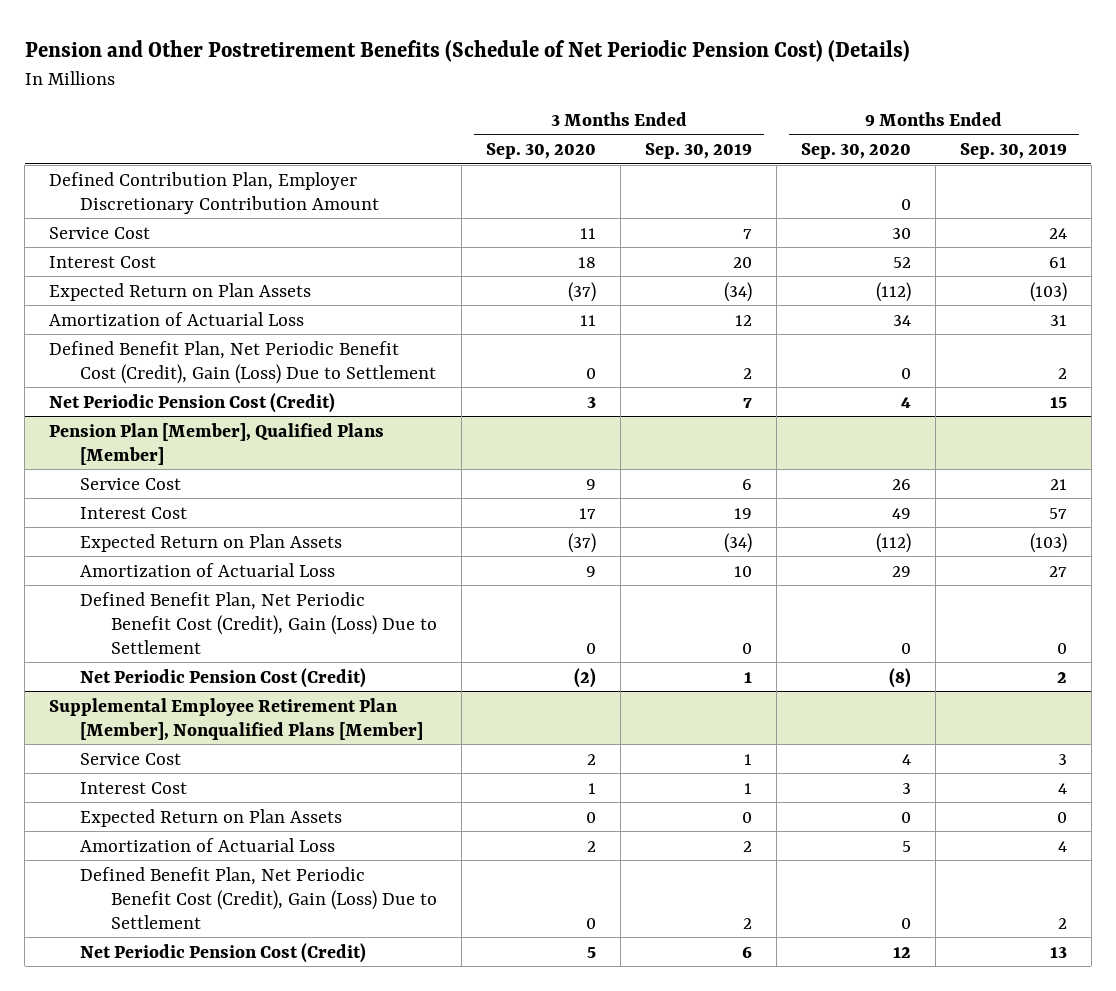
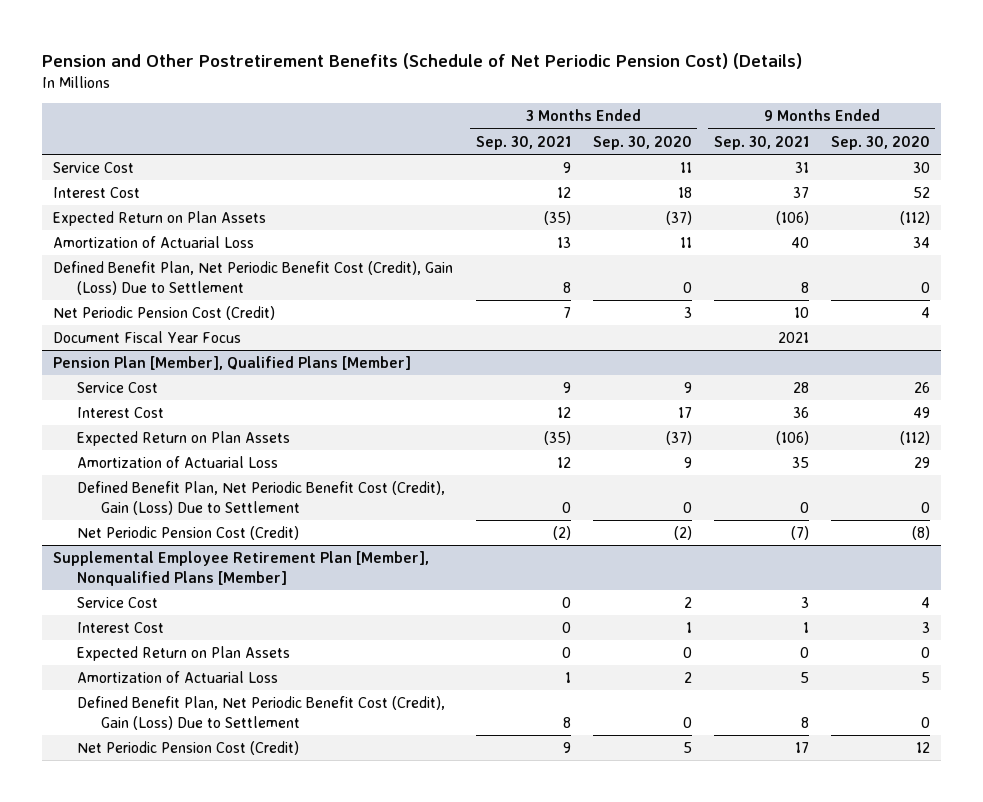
- | 3 Months Ended Sep. 30, 2020 | 3 Months Ended Sep. 30, 2019 | 9 Months Ended Sep. 30, 2020 | 9 Months Ended Sep. 30, 2019
+ | 3 Months Ended Sep. 30, 2021 | 3 Months Ended Sep. 30, 2020 | 9 Months Ended Sep. 30, 2021 | 9 Months Ended Sep. 30, 2020
- Defined Contribution Plan, Employer Discretionary Contribution Amount | | | 0 |
+ Document Fiscal Year Focus | | | 2021 |

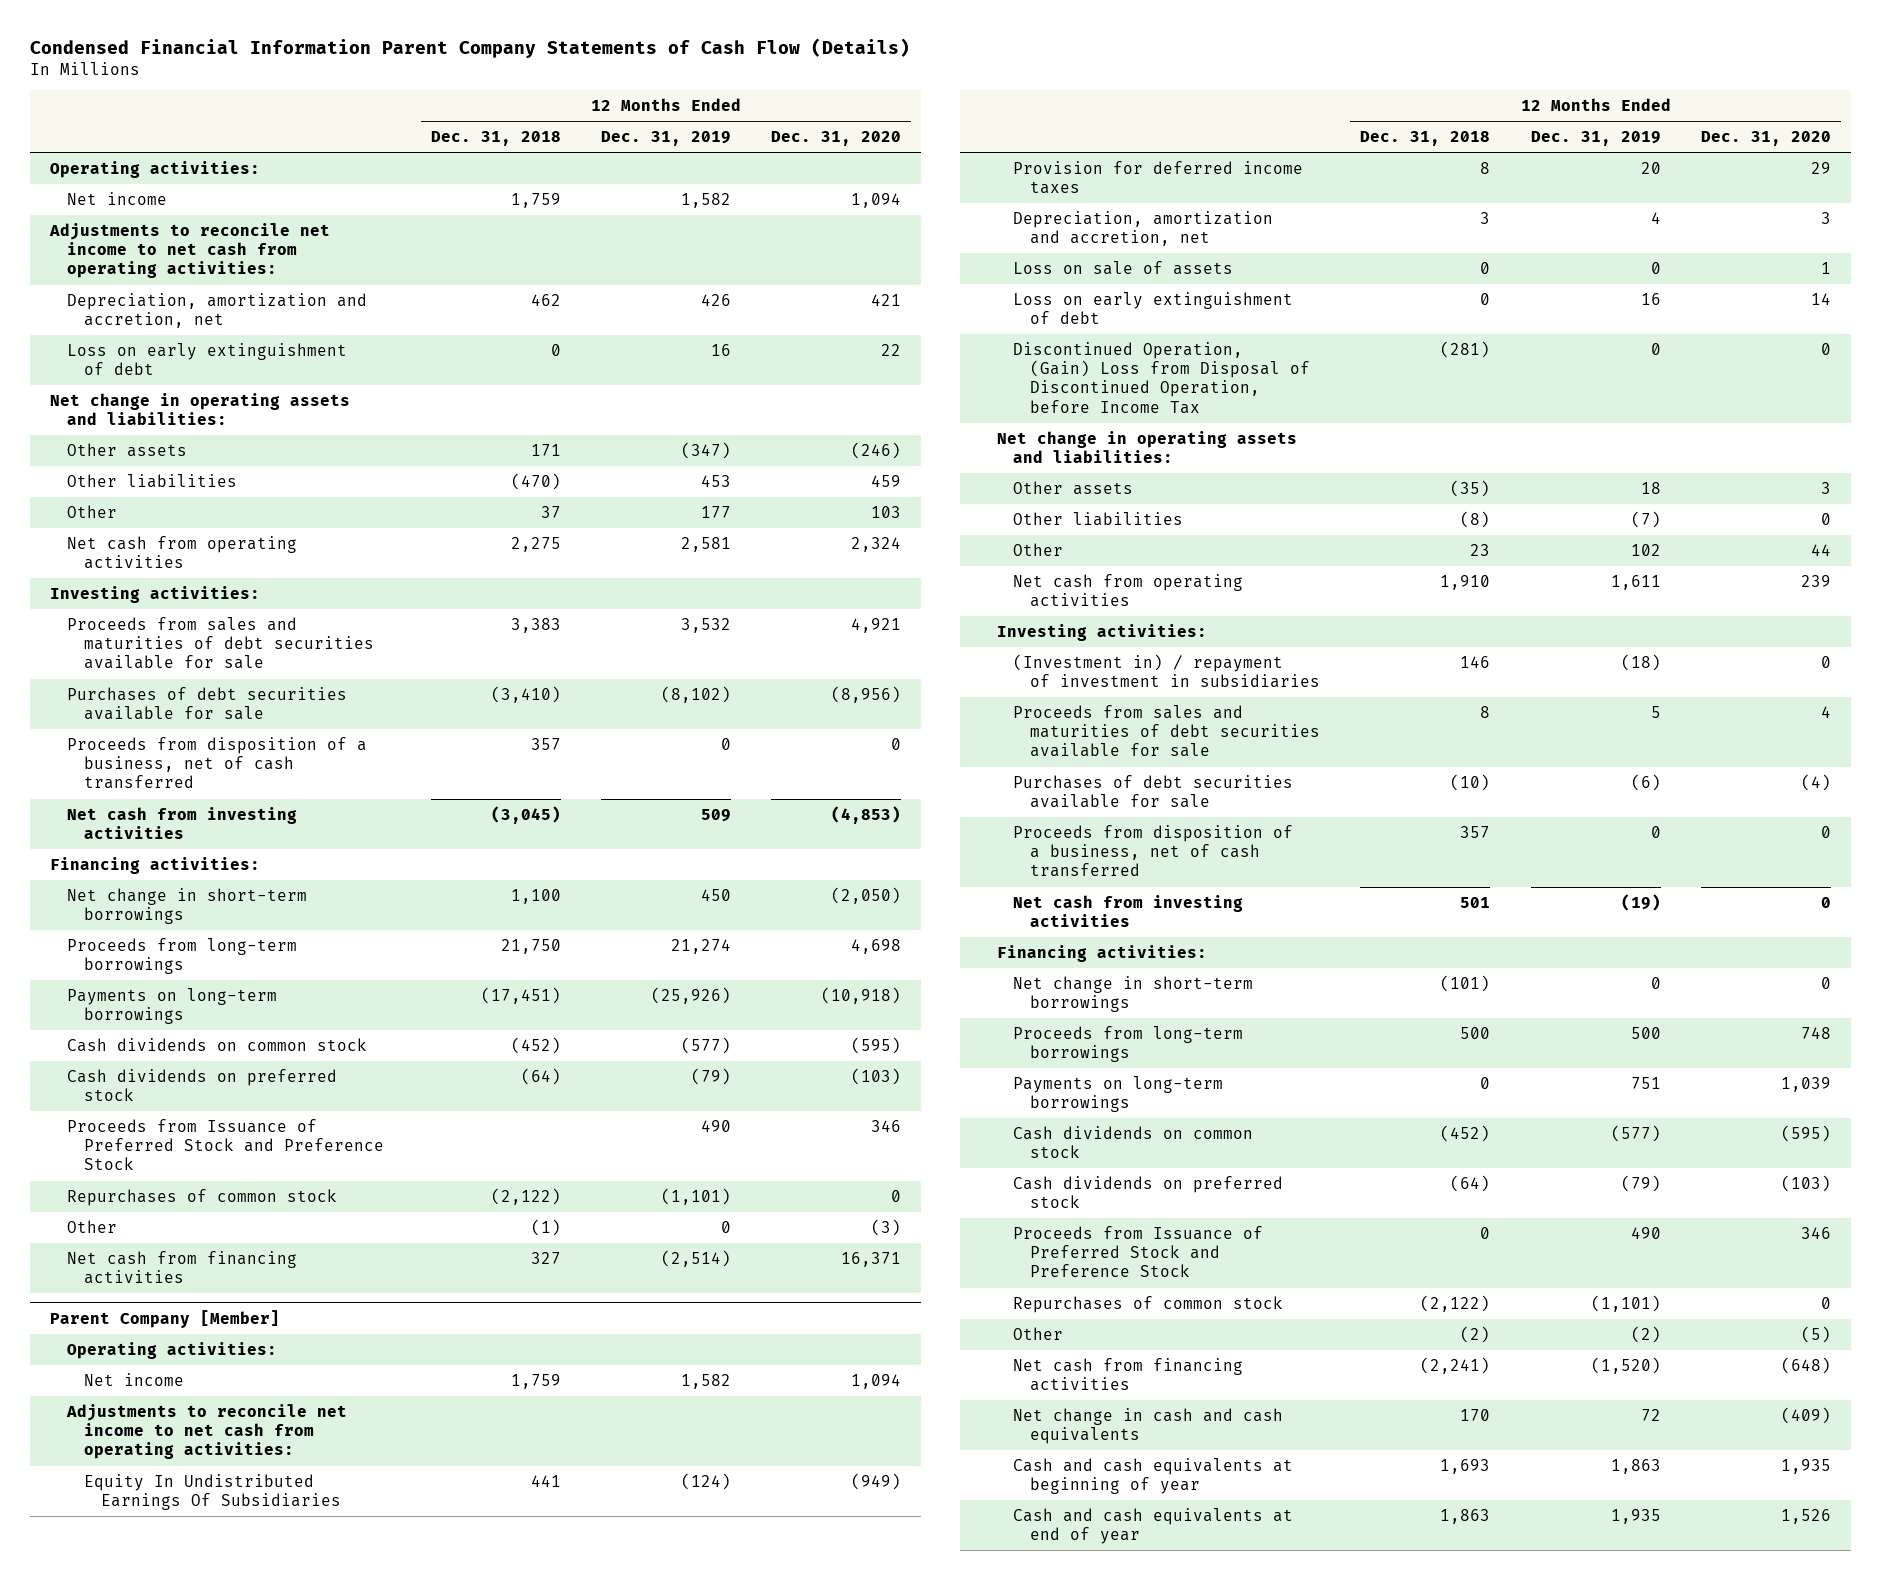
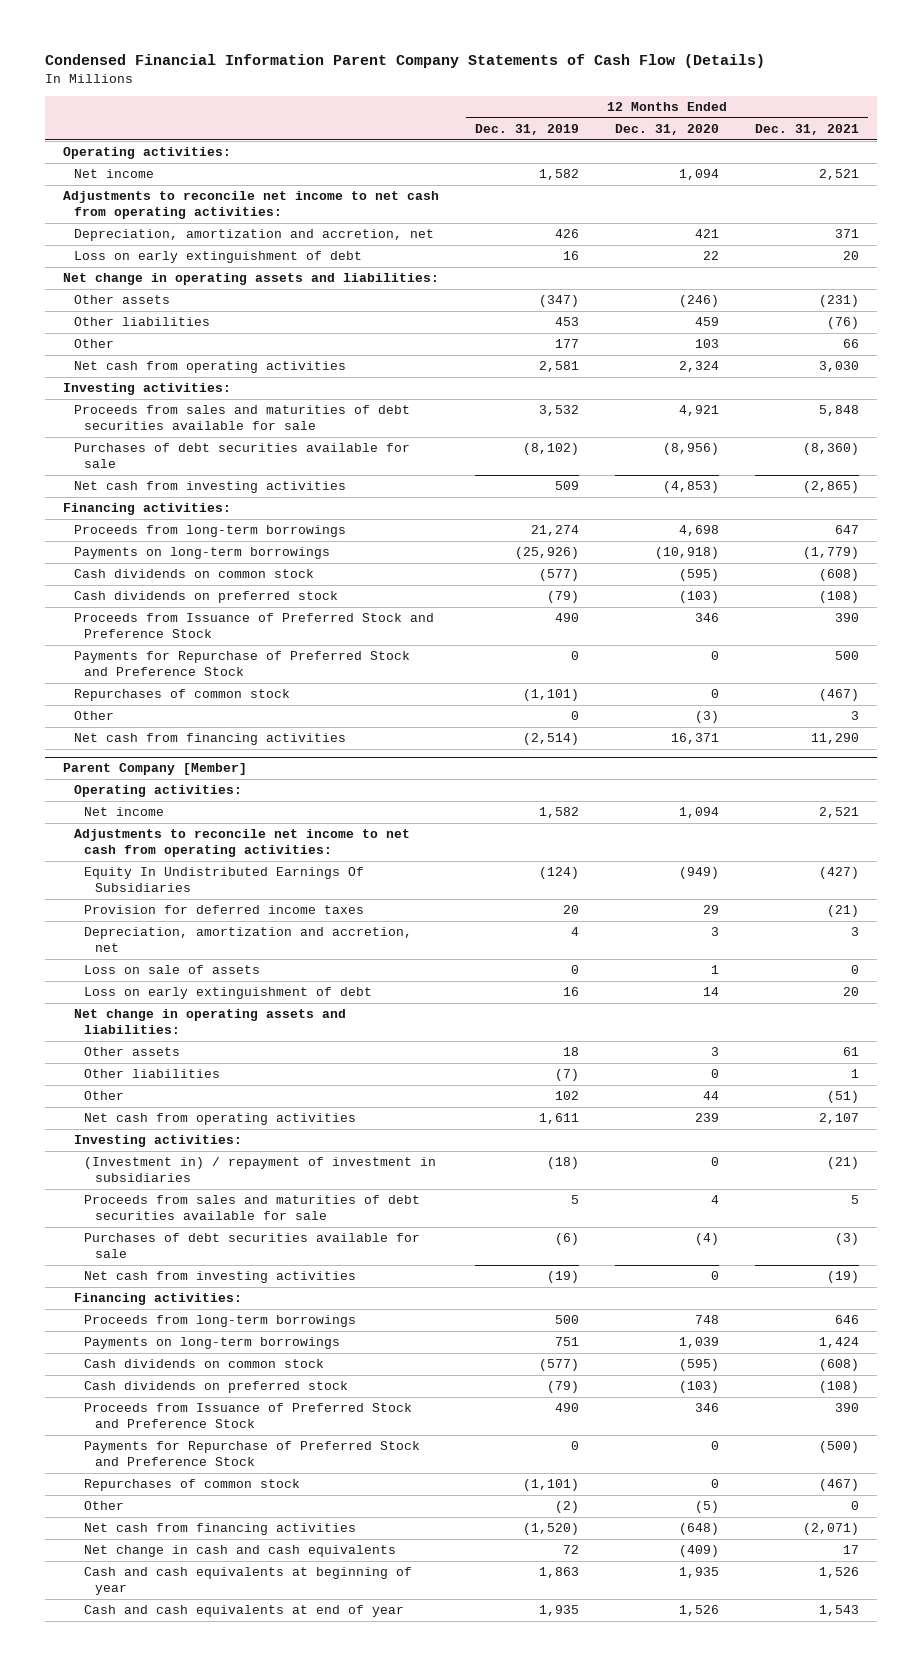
- | 12 Months Ended Dec. 31, 2018 | 12 Months Ended Dec. 31, 2019 | 12 Months Ended Dec. 31, 2020
+ | 12 Months Ended Dec. 31, 2019 | 12 Months Ended Dec. 31, 2020 | 12 Months Ended Dec. 31, 2021
- Proceeds from disposition of a business, net of cash transferred | 357 | 0 | 0
- Net change in short-term borrowings | 1,100 | 450 | (2,050)
+ Payments for Repurchase of Preferred Stock and Preference Stock | 0 | 0 | 500
@ Parent Company [Member]
- Discontinued Operation, (Gain) Loss from Disposal of Discontinued Operation, before Income Tax | (281) | 0 | 0
- Proceeds from disposition of a business, net of cash transferred | 357 | 0 | 0
- Net change in short-term borrowings | (101) | 0 | 0
+ Payments for Repurchase of Preferred Stock and Preference Stock | 0 | 0 | (500)

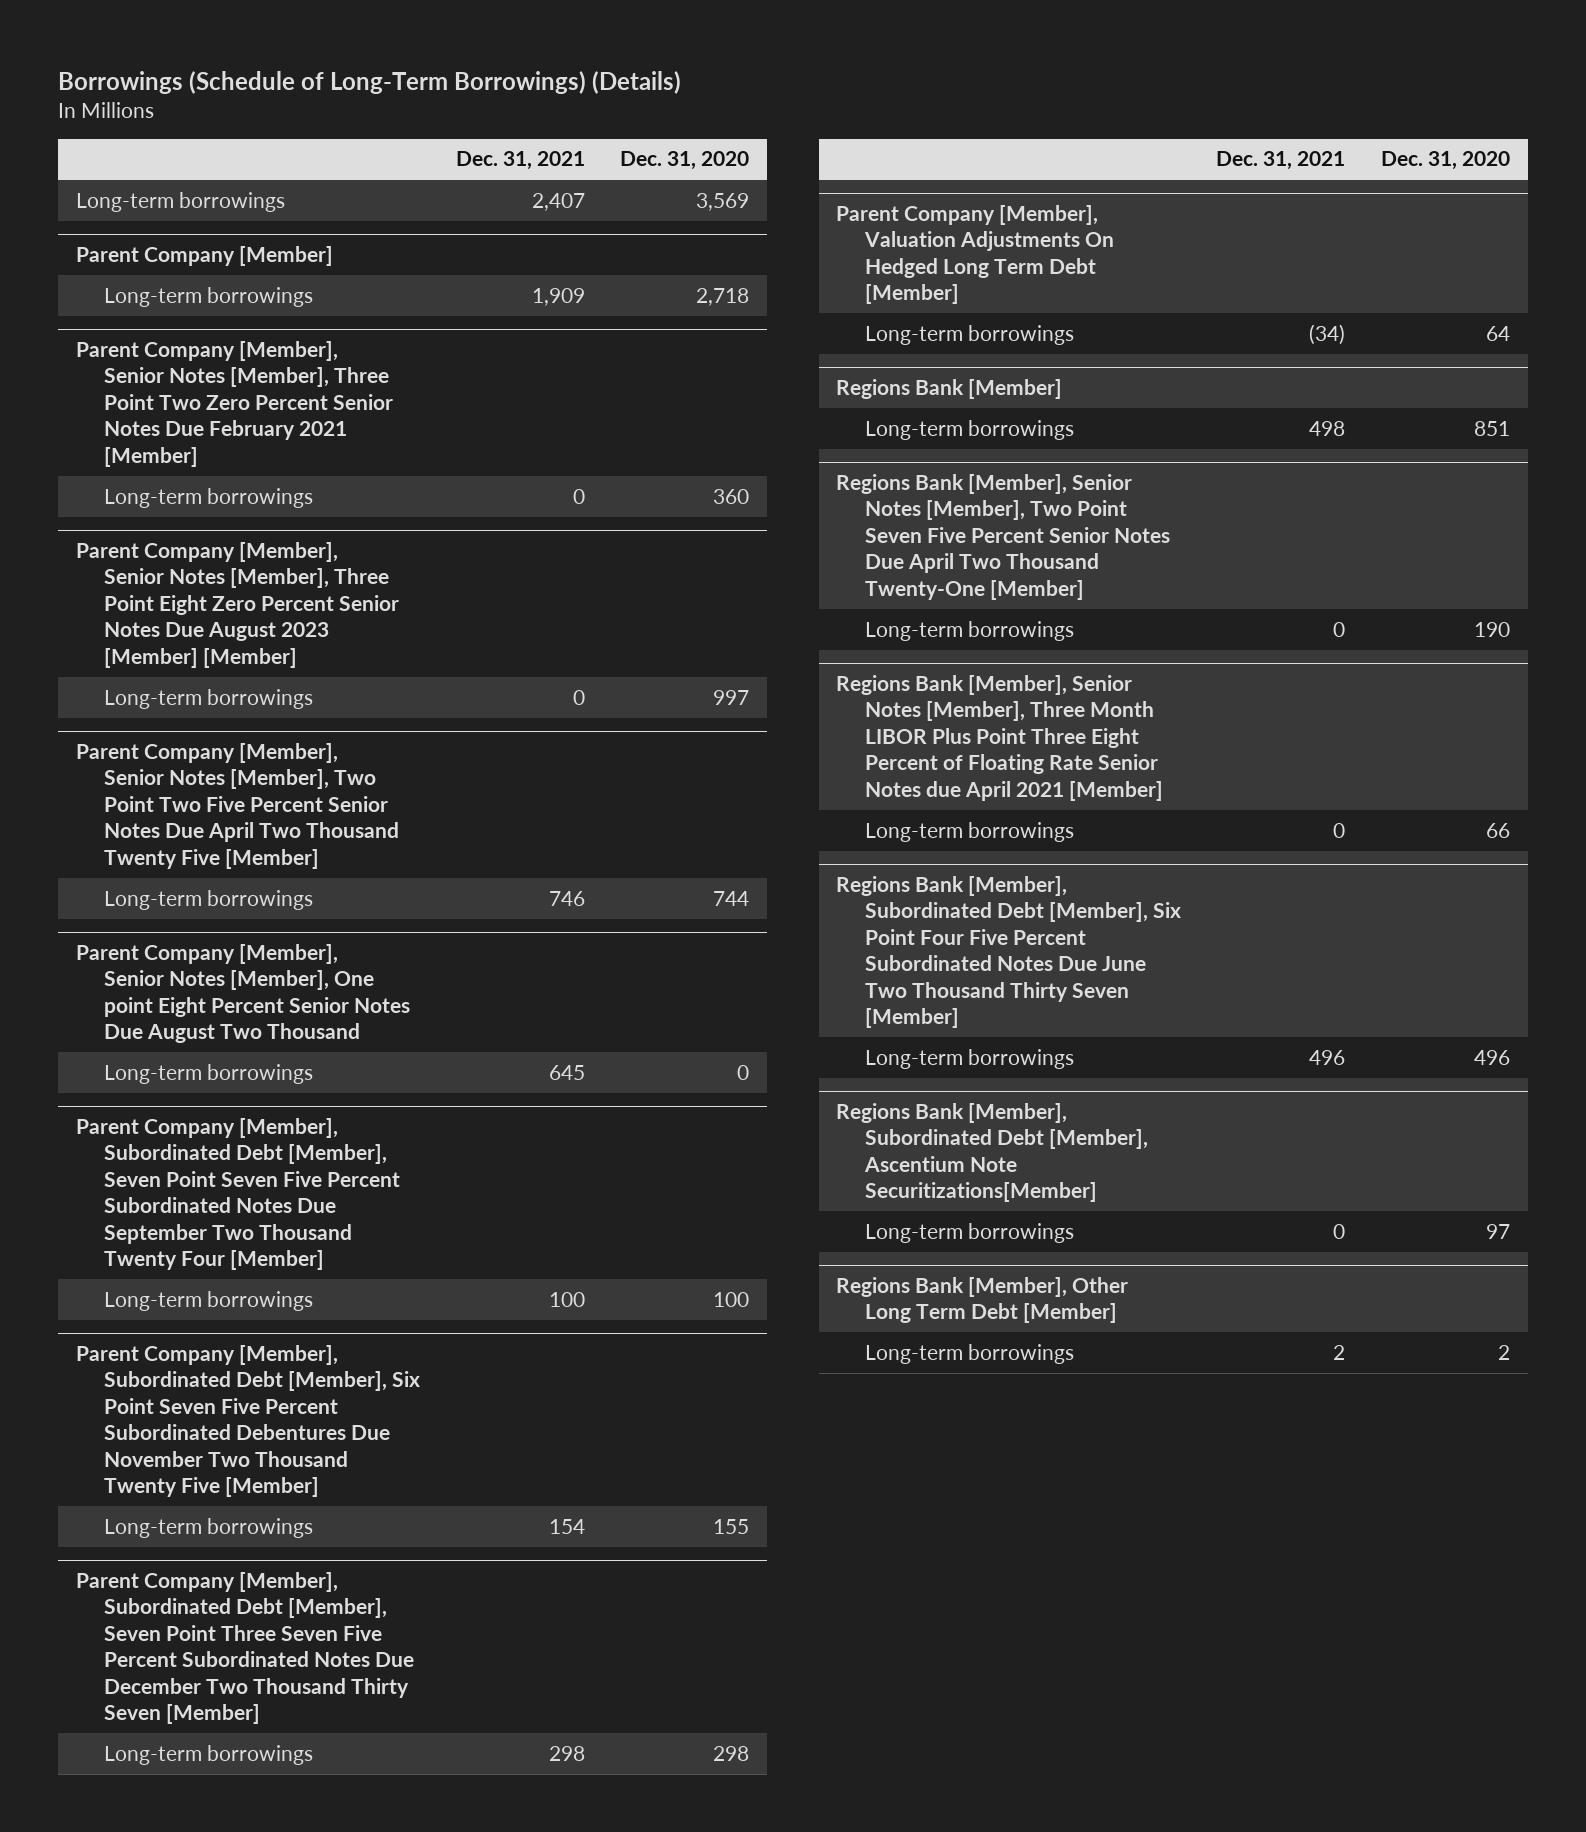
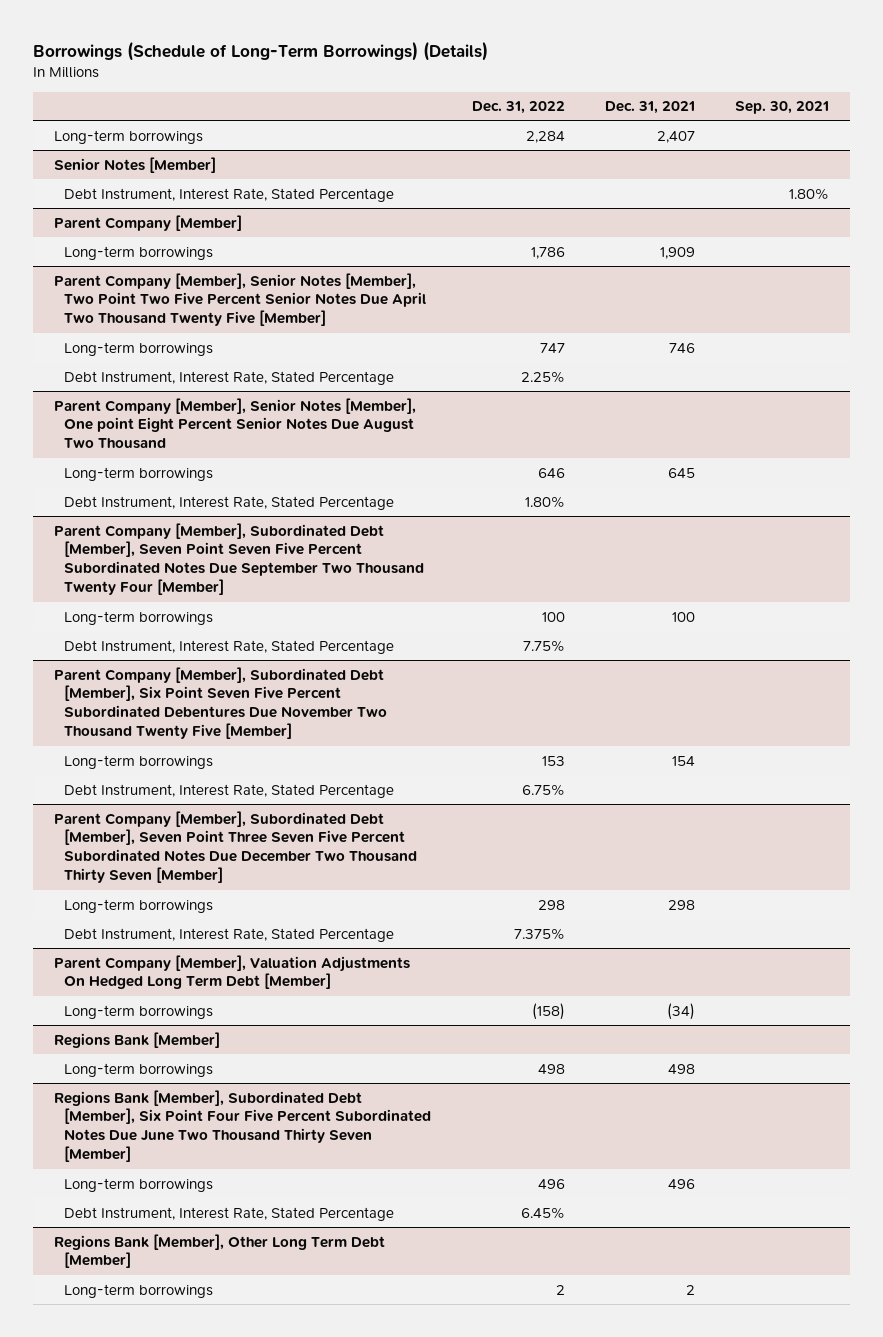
- | Dec. 31, 2021 | Dec. 31, 2020
+ | Dec. 31, 2022 | Dec. 31, 2021 | Sep. 30, 2021
+ Senior Notes [Member]
+ Debt Instrument, Interest Rate, Stated Percentage | | | 1.80%
- Parent Company [Member], Senior Notes [Member], Three Point Two Zero Percent Senior Notes Due February 2021 [Member]
- Long-term borrowings | 0 | 360
- Parent Company [Member], Senior Notes [Member], Three Point Eight Zero Percent Senior Notes Due August 2023 [Member] [Member]
- Long-term borrowings | 0 | 997
@ Parent Company [Member], Senior Notes [Member], Two Point Two Five Percent Senior Notes Due April Two Thousand Twenty Five [Member]
+ Debt Instrument, Interest Rate, Stated Percentage | 2.25% | |
@ Parent Company [Member], Senior Notes [Member], One point Eight Percent Senior Notes Due August Two Thousand
+ Debt Instrument, Interest Rate, Stated Percentage | 1.80% | |
@ Parent Company [Member], Subordinated Debt [Member], Seven Point Seven Five Percent Subordinated Notes Due September Two Thousand Twenty Four [Member]
+ Debt Instrument, Interest Rate, Stated Percentage | 7.75% | |
@ Parent Company [Member], Subordinated Debt [Member], Six Point Seven Five Percent Subordinated Debentures Due November Two Thousand Twenty Five [Member]
+ Debt Instrument, Interest Rate, Stated Percentage | 6.75% | |
@ Parent Company [Member], Subordinated Debt [Member], Seven Point Three Seven Five Percent Subordinated Notes Due December Two Thousand Thirty Seven [Member]
+ Debt Instrument, Interest Rate, Stated Percentage | 7.375% | |
- Regions Bank [Member], Senior Notes [Member], Two Point Seven Five Percent Senior Notes Due April Two Thousand Twenty-One [Member]
- Long-term borrowings | 0 | 190
- Regions Bank [Member], Senior Notes [Member], Three Month LIBOR Plus Point Three Eight Percent of Floating Rate Senior Notes due April 2021 [Member]
- Long-term borrowings | 0 | 66
- Regions Bank [Member], Subordinated Debt [Member], Ascentium Note Securitizations[Member]
- Long-term borrowings | 0 | 97
@ Regions Bank [Member], Subordinated Debt [Member], Six Point Four Five Percent Subordinated Notes Due June Two Thousand Thirty Seven [Member]
+ Debt Instrument, Interest Rate, Stated Percentage | 6.45% | |

